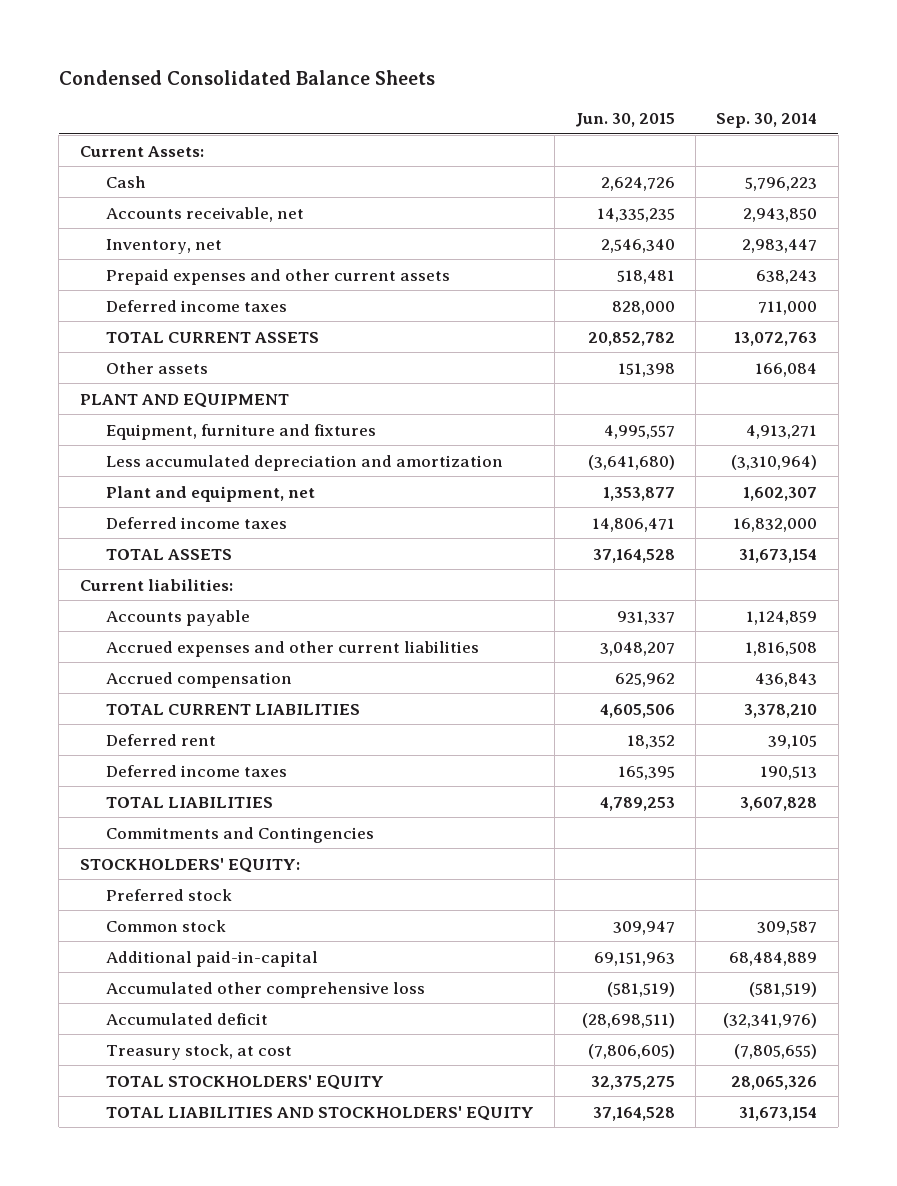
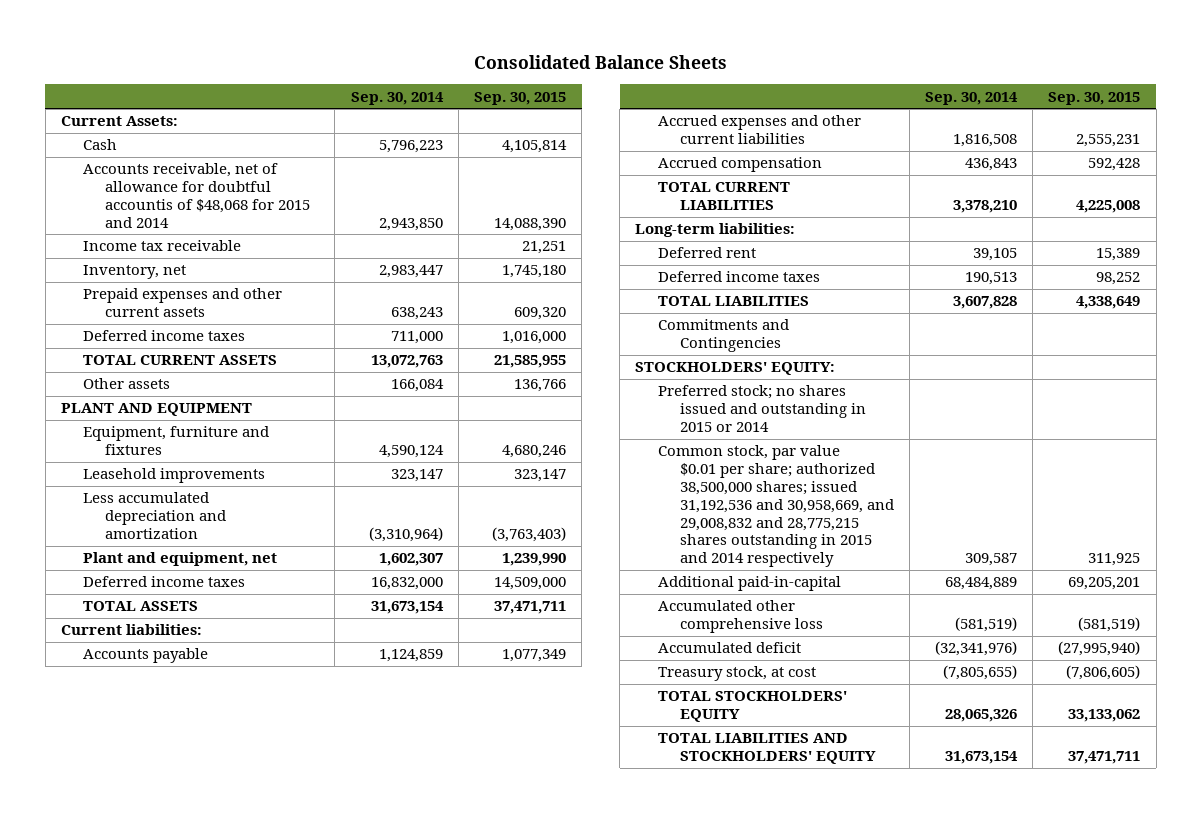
- Condensed Consolidated Balance Sheets
+ Consolidated Balance Sheets
- | Jun. 30, 2015 | Sep. 30, 2014
+ | Sep. 30, 2014 | Sep. 30, 2015
- Accounts receivable, net | 14,335,235 | 2,943,850
+ Accounts receivable, net of allowance for doubtful accountis of $48,068 for 2015 and 2014 | 2,943,850 | 14,088,390
+ Income tax receivable | | 21,251
- Equipment, furniture and fixtures | 4,995,557 | 4,913,271
+ Equipment, furniture and fixtures | 4,590,124 | 4,680,246
+ Leasehold improvements | 323,147 | 323,147
+ Long-term liabilities:
- Preferred stock
- Common stock | 309,947 | 309,587
+ Preferred stock; no shares issued and outstanding in 2015 or 2014
+ Common stock, par value $0.01 per share; authorized 38,500,000 shares; issued 31,192,536 and 30,958,669, and 29,008,832 and 28,775,215 shares outstanding in 2015 and 2014 respectively | 309,587 | 311,925

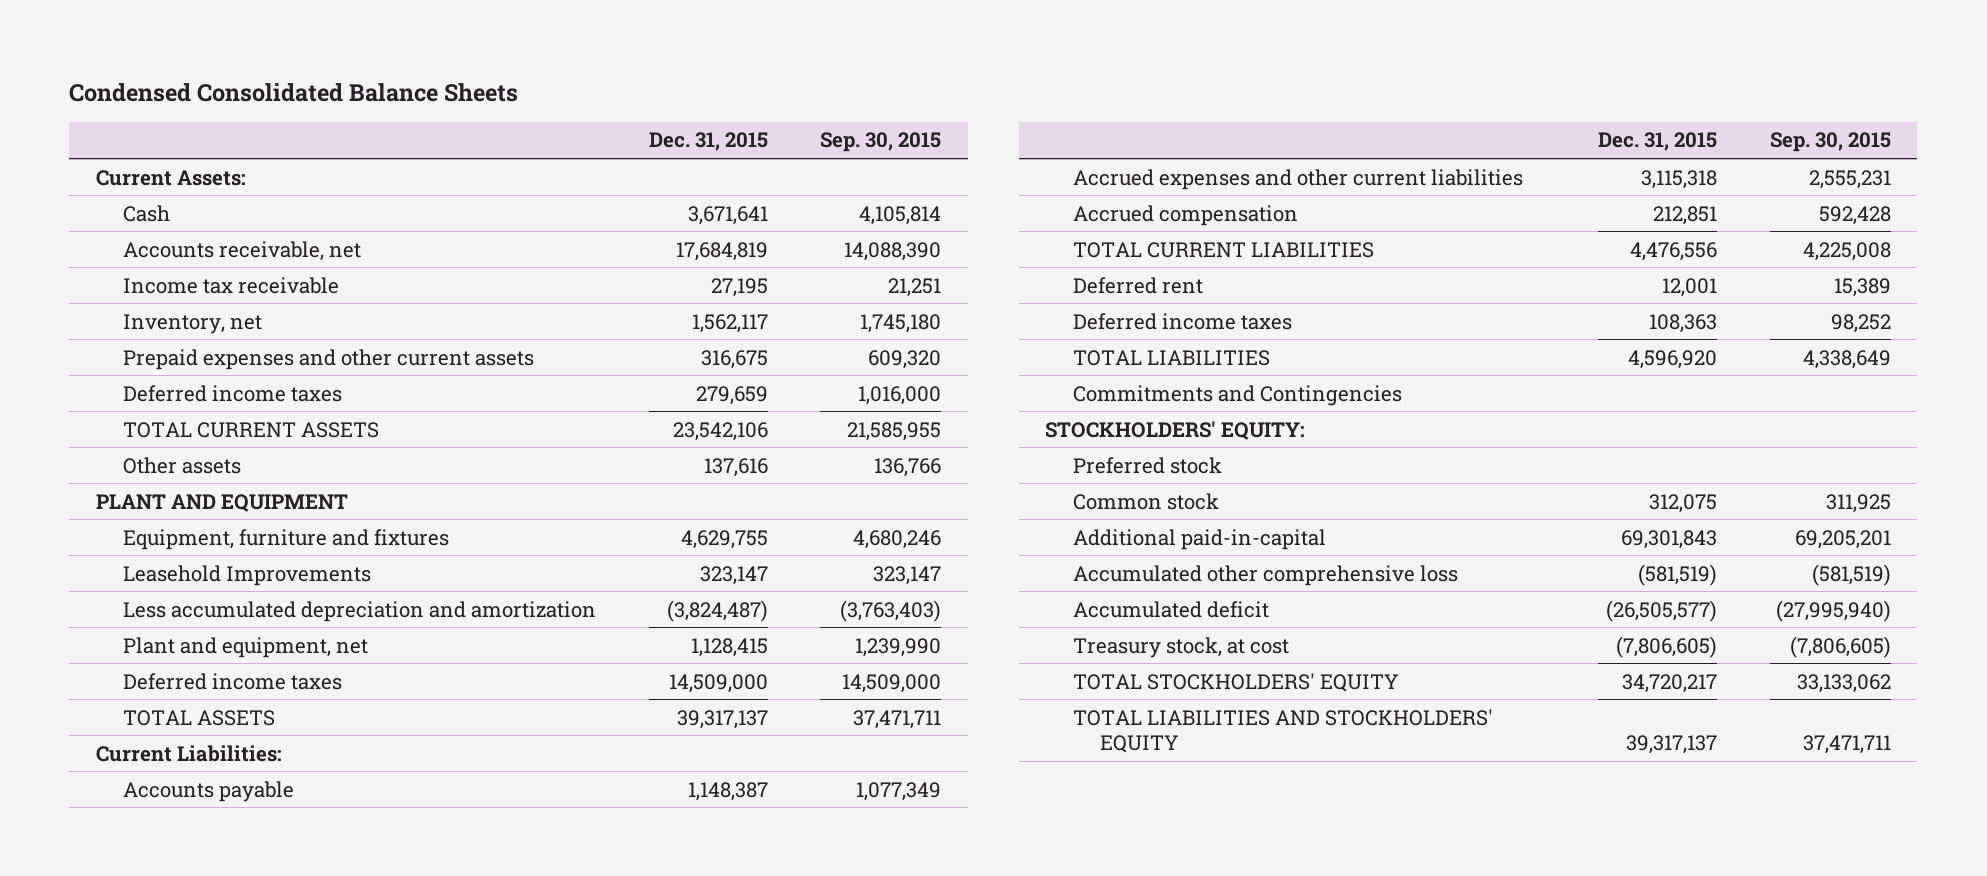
- Consolidated Balance Sheets
+ Condensed Consolidated Balance Sheets
- | Sep. 30, 2014 | Sep. 30, 2015
+ | Dec. 31, 2015 | Sep. 30, 2015
- Accounts receivable, net of allowance for doubtful accountis of $48,068 for 2015 and 2014 | 2,943,850 | 14,088,390
+ Accounts receivable, net | 17,684,819 | 14,088,390
- Leasehold improvements | 323,147 | 323,147
+ Leasehold Improvements | 323,147 | 323,147
- Current liabilities:
+ Current Liabilities:
- Long-term liabilities:
- Preferred stock; no shares issued and outstanding in 2015 or 2014
- Common stock, par value $0.01 per share; authorized 38,500,000 shares; issued 31,192,536 and 30,958,669, and 29,008,832 and 28,775,215 shares outstanding in 2015 and 2014 respectively | 309,587 | 311,925
+ Preferred stock
+ Common stock | 312,075 | 311,925

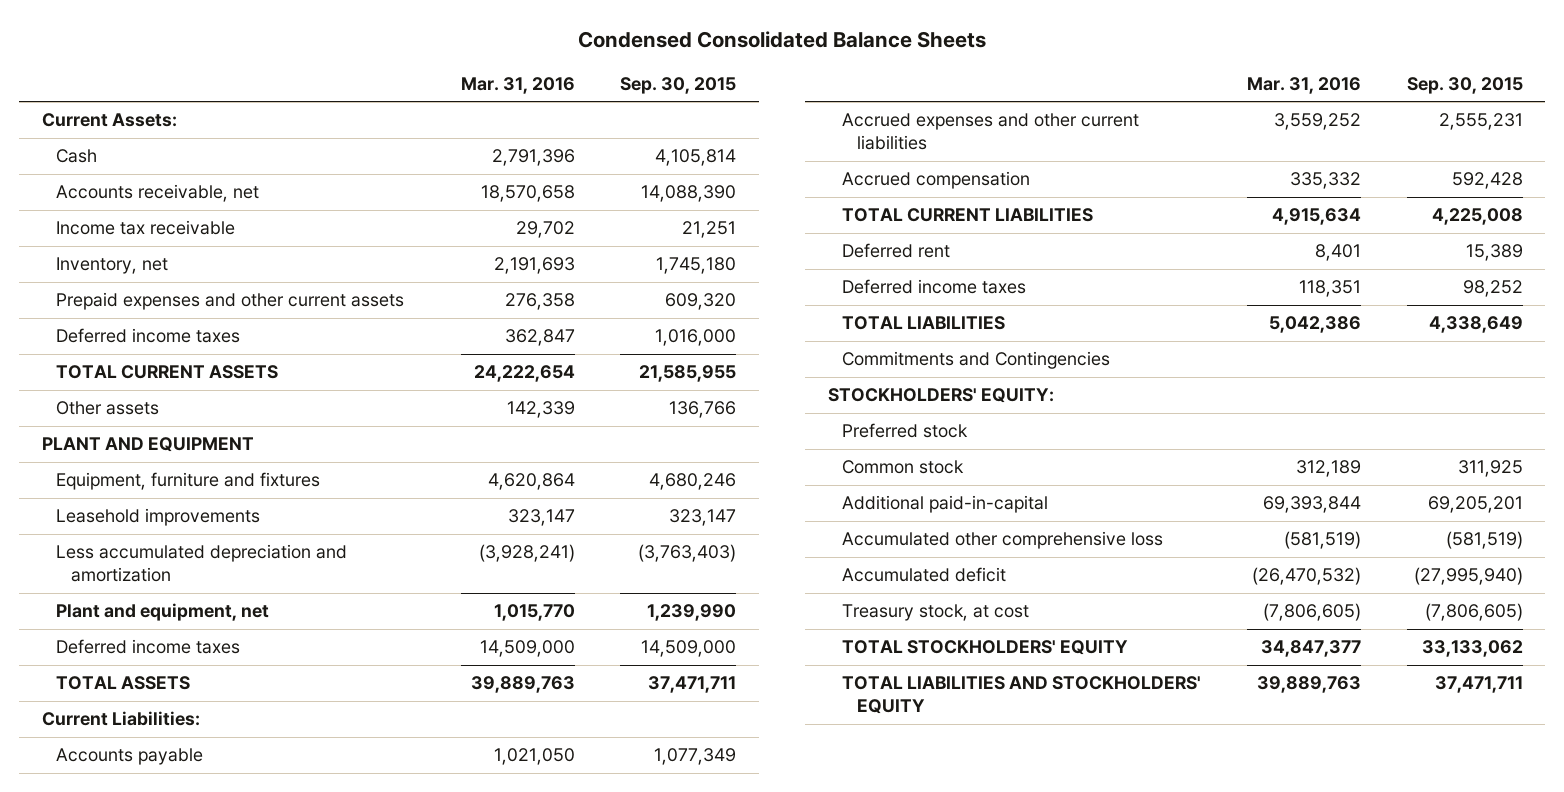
- | Dec. 31, 2015 | Sep. 30, 2015
+ | Mar. 31, 2016 | Sep. 30, 2015
- Leasehold Improvements | 323,147 | 323,147
+ Leasehold improvements | 323,147 | 323,147

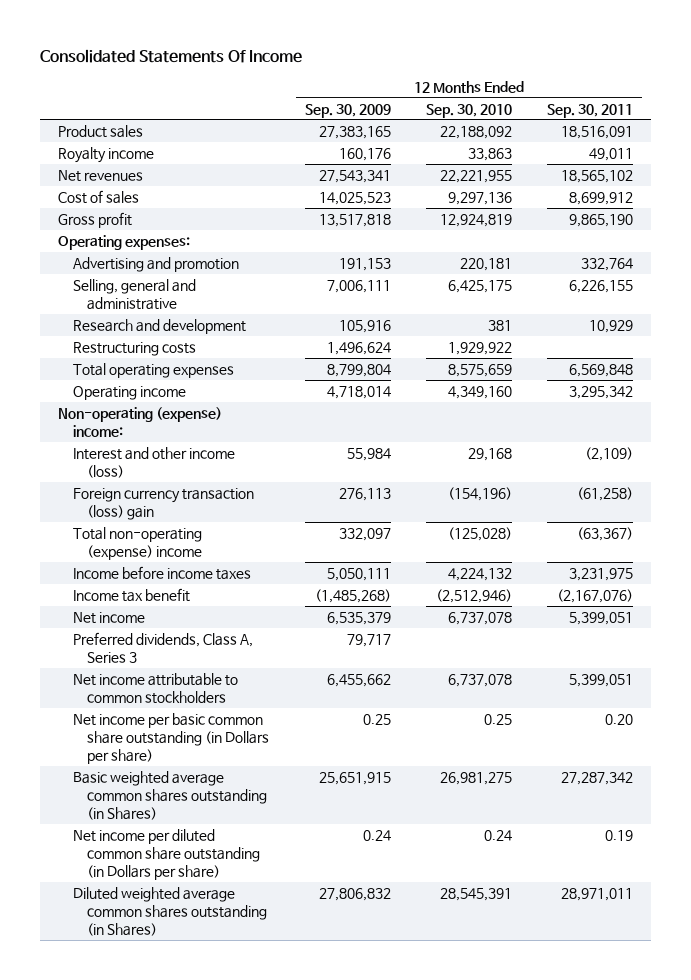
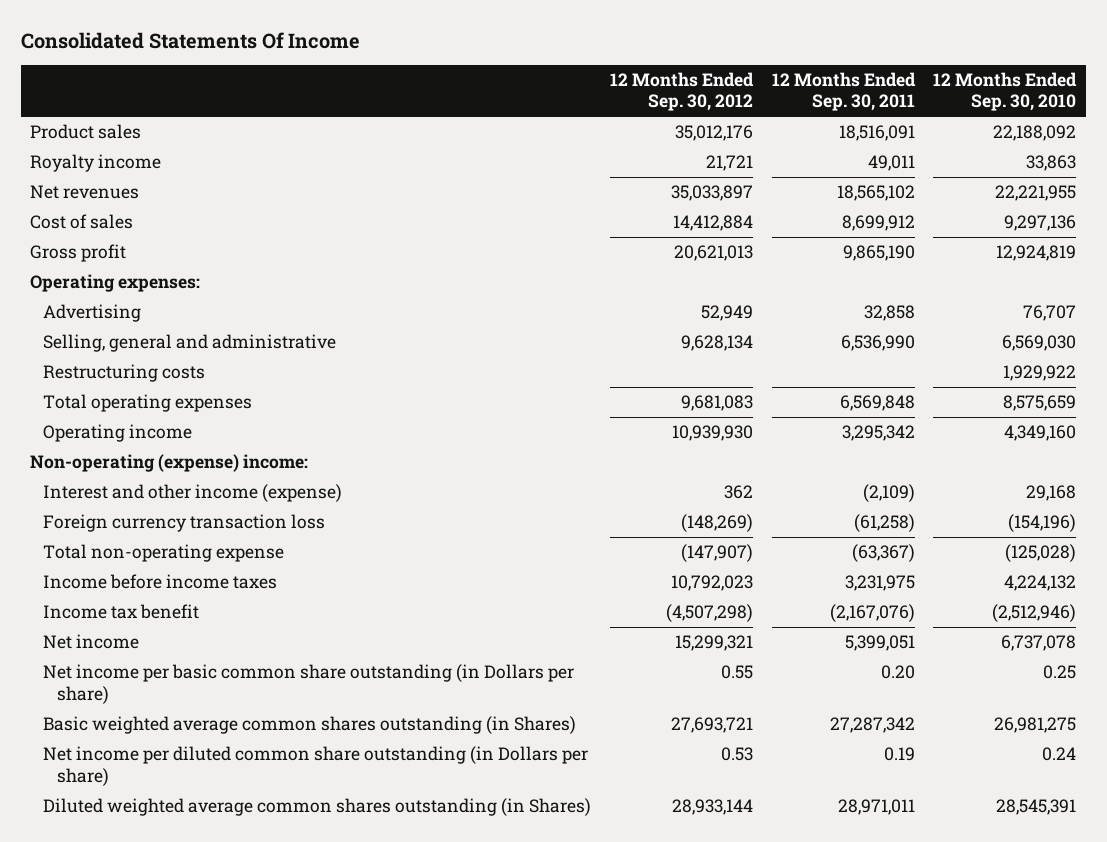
- | 12 Months Ended Sep. 30, 2009 | 12 Months Ended Sep. 30, 2010 | 12 Months Ended Sep. 30, 2011
+ | 12 Months Ended Sep. 30, 2012 | 12 Months Ended Sep. 30, 2011 | 12 Months Ended Sep. 30, 2010
- Advertising and promotion | 191,153 | 220,181 | 332,764
- Selling, general and administrative | 7,006,111 | 6,425,175 | 6,226,155
- Research and development | 105,916 | 381 | 10,929
+ Advertising | 52,949 | 32,858 | 76,707
+ Selling, general and administrative | 9,628,134 | 6,536,990 | 6,569,030
- Interest and other income (loss) | 55,984 | 29,168 | (2,109)
- Foreign currency transaction (loss) gain | 276,113 | (154,196) | (61,258)
- Total non-operating (expense) income | 332,097 | (125,028) | (63,367)
+ Interest and other income (expense) | 362 | (2,109) | 29,168
+ Foreign currency transaction loss | (148,269) | (61,258) | (154,196)
+ Total non-operating expense | (147,907) | (63,367) | (125,028)
- Preferred dividends, Class A, Series 3 | 79,717 | |
- Net income attributable to common stockholders | 6,455,662 | 6,737,078 | 5,399,051

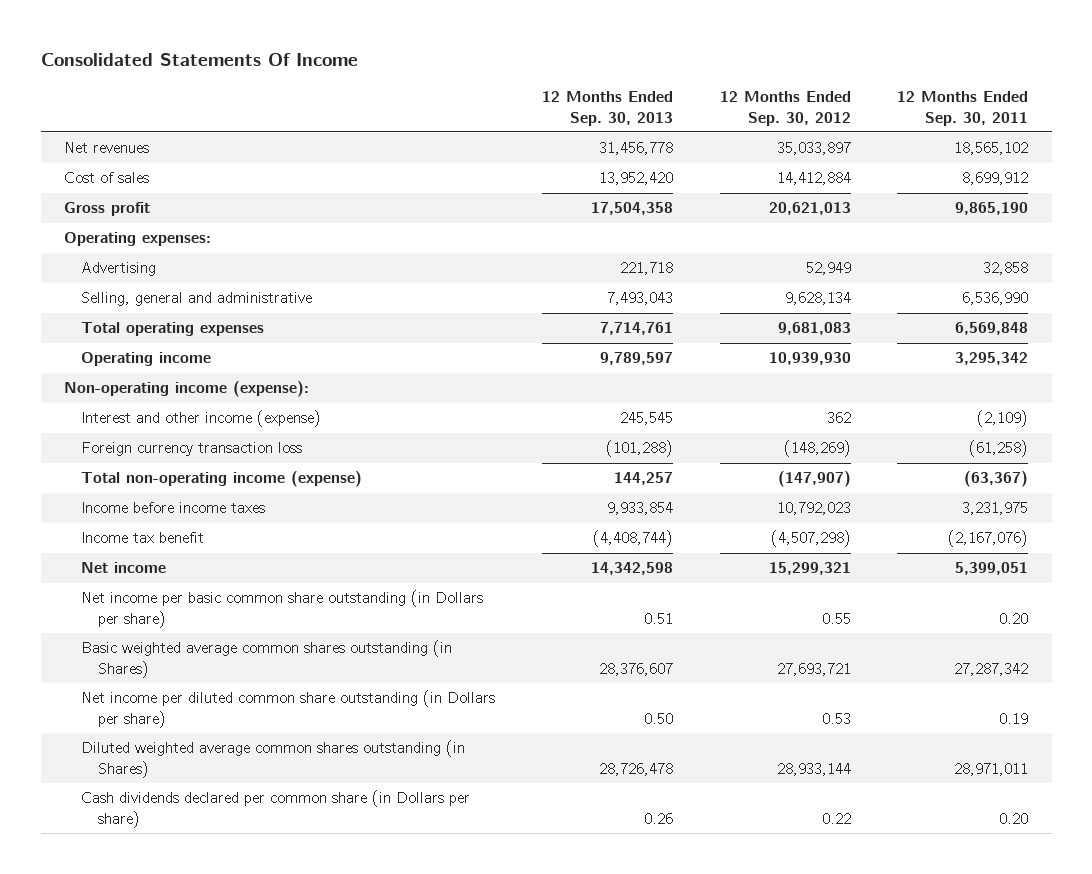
- | 12 Months Ended Sep. 30, 2012 | 12 Months Ended Sep. 30, 2011 | 12 Months Ended Sep. 30, 2010
+ | 12 Months Ended Sep. 30, 2013 | 12 Months Ended Sep. 30, 2012 | 12 Months Ended Sep. 30, 2011
- Product sales | 35,012,176 | 18,516,091 | 22,188,092
- Royalty income | 21,721 | 49,011 | 33,863
- Restructuring costs | | | 1,929,922
- Non-operating (expense) income:
+ Non-operating income (expense):
- Total non-operating expense | (147,907) | (63,367) | (125,028)
+ Total non-operating income (expense) | 144,257 | (147,907) | (63,367)
+ Cash dividends declared per common share (in Dollars per share) | 0.26 | 0.22 | 0.20

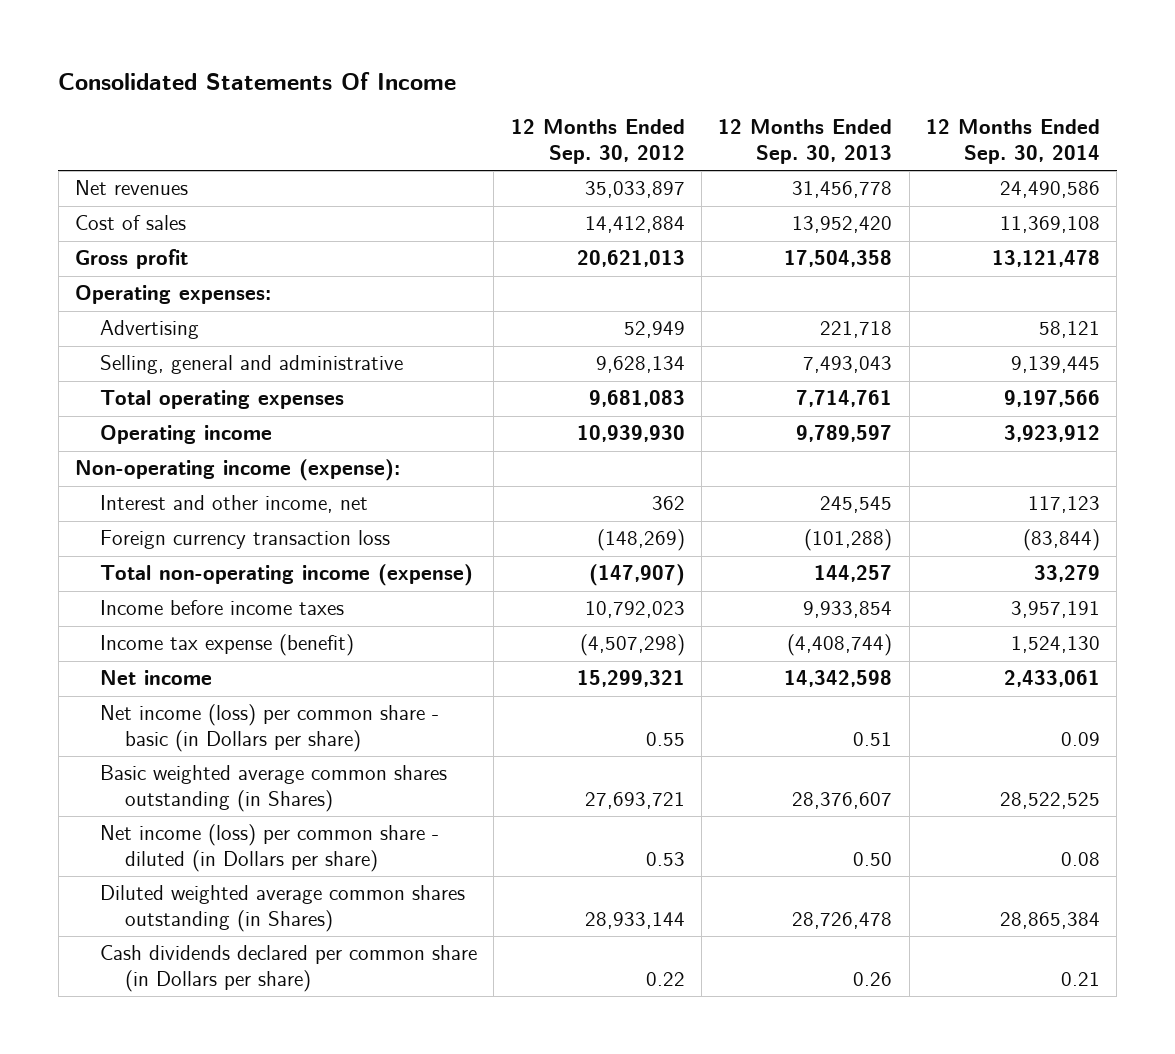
- | 12 Months Ended Sep. 30, 2013 | 12 Months Ended Sep. 30, 2012 | 12 Months Ended Sep. 30, 2011
+ | 12 Months Ended Sep. 30, 2012 | 12 Months Ended Sep. 30, 2013 | 12 Months Ended Sep. 30, 2014
- Interest and other income (expense) | 245,545 | 362 | (2,109)
+ Interest and other income, net | 362 | 245,545 | 117,123
- Income tax benefit | (4,408,744) | (4,507,298) | (2,167,076)
+ Income tax expense (benefit) | (4,507,298) | (4,408,744) | 1,524,130
- Net income per basic common share outstanding (in Dollars per share) | 0.51 | 0.55 | 0.20
+ Net income (loss) per common share - basic (in Dollars per share) | 0.55 | 0.51 | 0.09
- Net income per diluted common share outstanding (in Dollars per share) | 0.50 | 0.53 | 0.19
+ Net income (loss) per common share - diluted (in Dollars per share) | 0.53 | 0.50 | 0.08

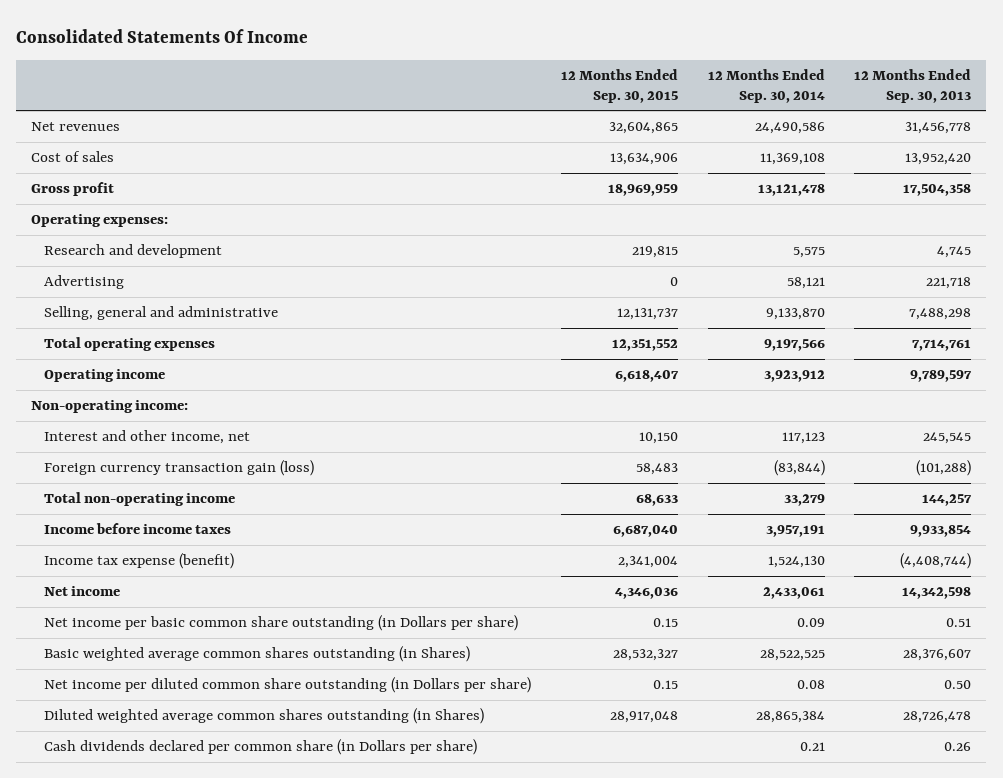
- | 12 Months Ended Sep. 30, 2012 | 12 Months Ended Sep. 30, 2013 | 12 Months Ended Sep. 30, 2014
+ | 12 Months Ended Sep. 30, 2015 | 12 Months Ended Sep. 30, 2014 | 12 Months Ended Sep. 30, 2013
+ Research and development | 219,815 | 5,575 | 4,745
- Selling, general and administrative | 9,628,134 | 7,493,043 | 9,139,445
+ Selling, general and administrative | 12,131,737 | 9,133,870 | 7,488,298
- Non-operating income (expense):
+ Non-operating income:
- Foreign currency transaction loss | (148,269) | (101,288) | (83,844)
- Total non-operating income (expense) | (147,907) | 144,257 | 33,279
+ Foreign currency transaction gain (loss) | 58,483 | (83,844) | (101,288)
+ Total non-operating income | 68,633 | 33,279 | 144,257
- Net income (loss) per common share - basic (in Dollars per share) | 0.55 | 0.51 | 0.09
+ Net income per basic common share outstanding (in Dollars per share) | 0.15 | 0.09 | 0.51
- Net income (loss) per common share - diluted (in Dollars per share) | 0.53 | 0.50 | 0.08
+ Net income per diluted common share outstanding (in Dollars per share) | 0.15 | 0.08 | 0.50

